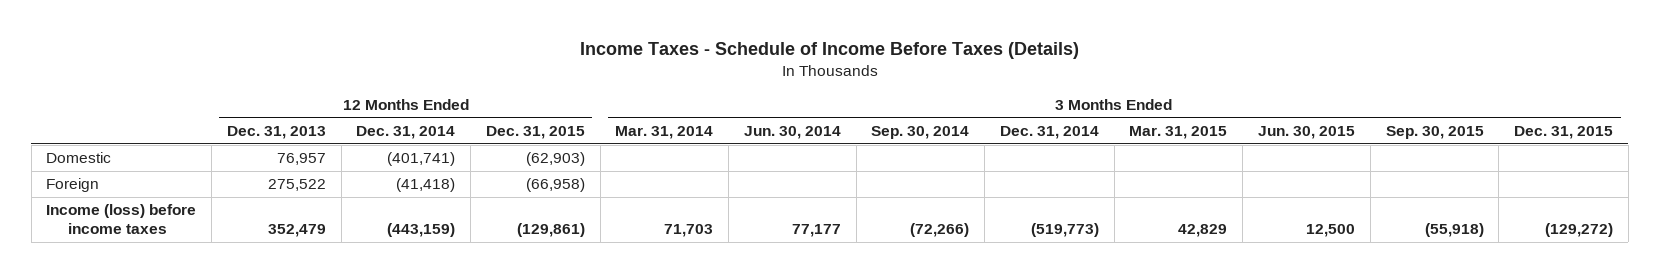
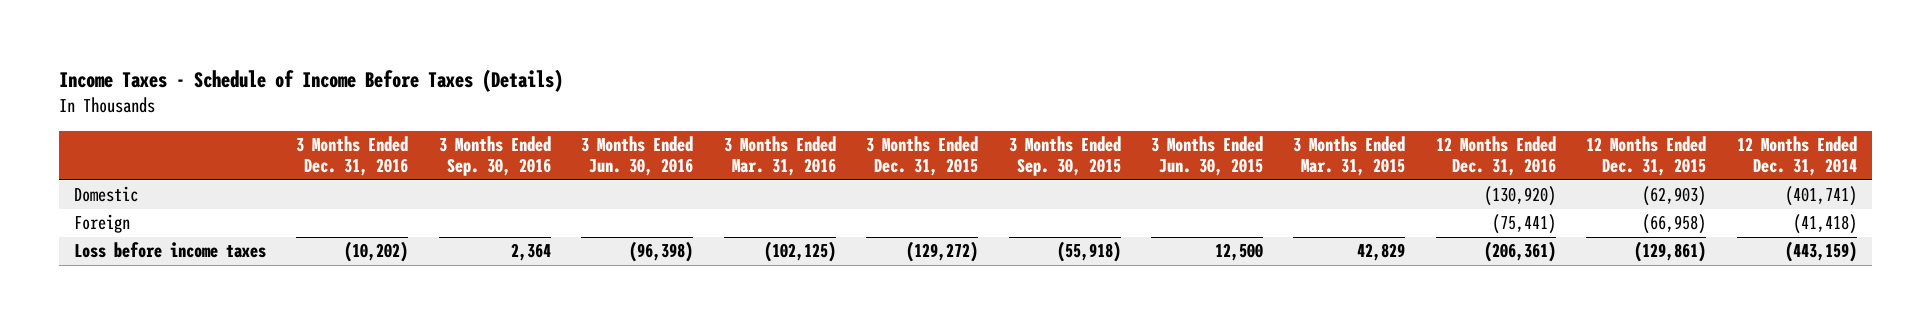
- | 12 Months Ended Dec. 31, 2013 | 12 Months Ended Dec. 31, 2014 | 12 Months Ended Dec. 31, 2015 | 3 Months Ended Mar. 31, 2014 | 3 Months Ended Jun. 30, 2014 | 3 Months Ended Sep. 30, 2014 | 3 Months Ended Dec. 31, 2014 | 3 Months Ended Mar. 31, 2015 | 3 Months Ended Jun. 30, 2015 | 3 Months Ended Sep. 30, 2015 | 3 Months Ended Dec. 31, 2015
+ | 3 Months Ended Dec. 31, 2016 | 3 Months Ended Sep. 30, 2016 | 3 Months Ended Jun. 30, 2016 | 3 Months Ended Mar. 31, 2016 | 3 Months Ended Dec. 31, 2015 | 3 Months Ended Sep. 30, 2015 | 3 Months Ended Jun. 30, 2015 | 3 Months Ended Mar. 31, 2015 | 12 Months Ended Dec. 31, 2016 | 12 Months Ended Dec. 31, 2015 | 12 Months Ended Dec. 31, 2014
- Income (loss) before income taxes | 352,479 | (443,159) | (129,861) | 71,703 | 77,177 | (72,266) | (519,773) | 42,829 | 12,500 | (55,918) | (129,272)
+ Loss before income taxes | (10,202) | 2,364 | (96,398) | (102,125) | (129,272) | (55,918) | 12,500 | 42,829 | (206,361) | (129,861) | (443,159)

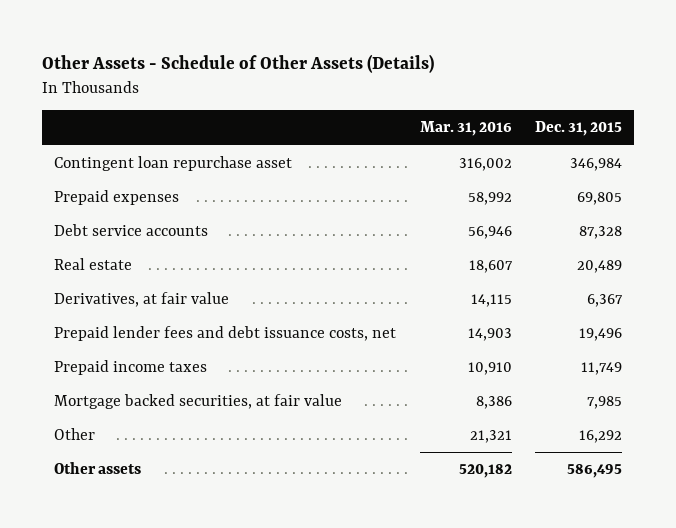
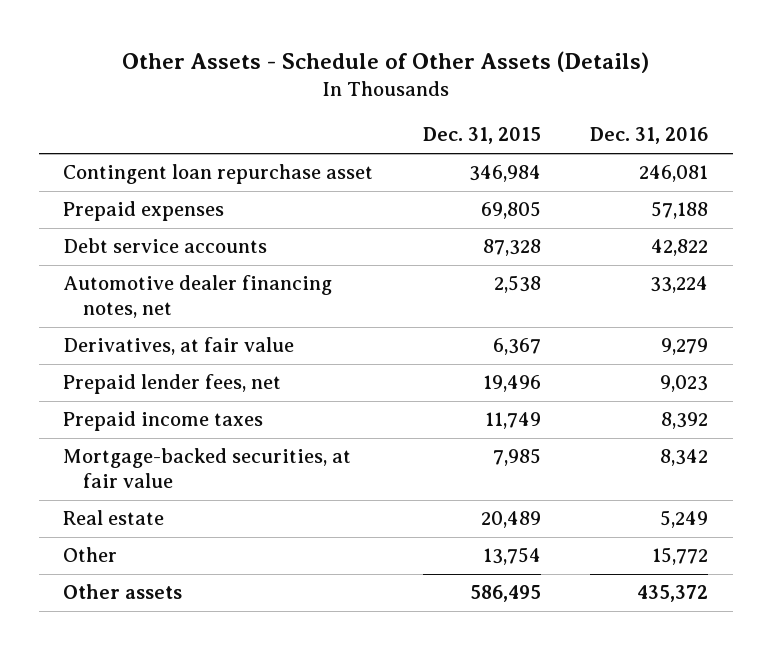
- | Mar. 31, 2016 | Dec. 31, 2015
+ | Dec. 31, 2015 | Dec. 31, 2016
+ Automotive dealer financing notes, net | 2,538 | 33,224
- Prepaid lender fees and debt issuance costs, net | 14,903 | 19,496
+ Prepaid lender fees, net | 19,496 | 9,023
- Mortgage backed securities, at fair value | 8,386 | 7,985
- Other | 21,321 | 16,292
+ Mortgage-backed securities, at fair value | 7,985 | 8,342
moved down: Real estate | 20,489 | 5,249
+ Other | 13,754 | 15,772

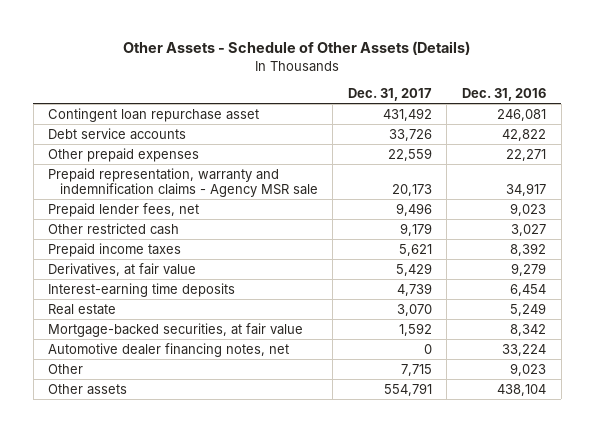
- | Dec. 31, 2015 | Dec. 31, 2016
+ | Dec. 31, 2017 | Dec. 31, 2016
- Prepaid expenses | 69,805 | 57,188
+ Other prepaid expenses | 22,559 | 22,271
+ Prepaid representation, warranty and indemnification claims - Agency MSR sale | 20,173 | 34,917
+ Other restricted cash | 9,179 | 3,027
moved down: Derivatives, at fair value | 5,429 | 9,279
+ Interest-earning time deposits | 4,739 | 6,454
- Other | 13,754 | 15,772
- Other assets | 586,495 | 435,372
moved down: Mortgage-backed securities, at fair value | 1,592 | 8,342
moved down: Automotive dealer financing notes, net | 0 | 33,224
+ Other | 7,715 | 9,023
+ Other assets | 554,791 | 438,104

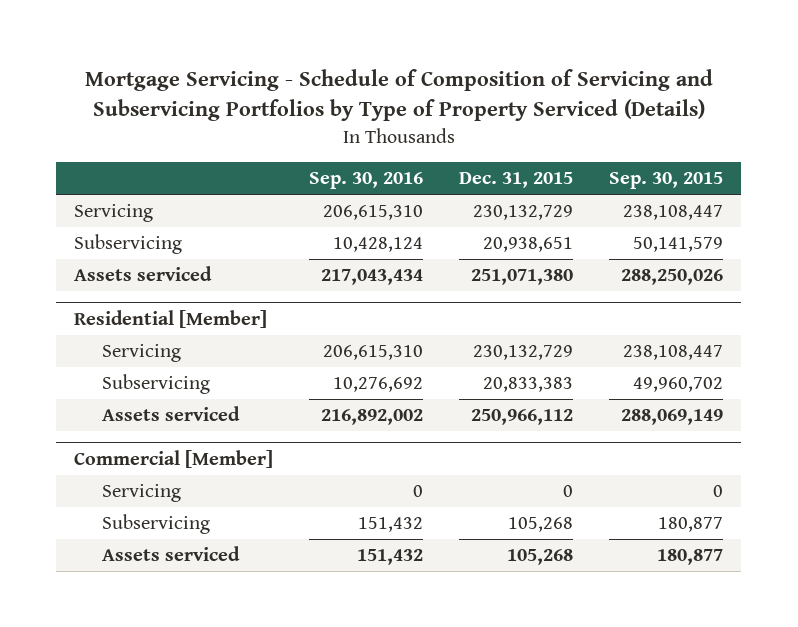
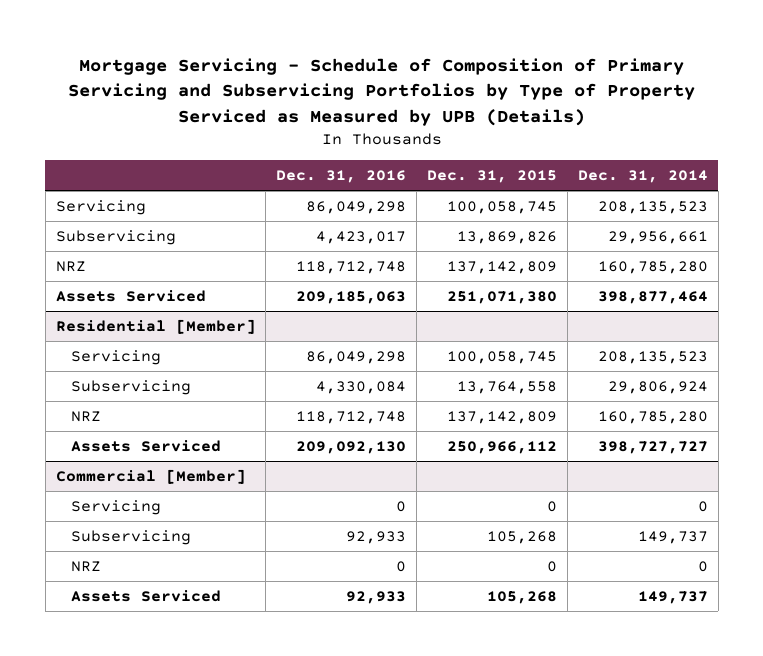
- Mortgage Servicing - Schedule of Composition of Servicing and Subservicing Portfolios by Type of Property Serviced (Details)
+ Mortgage Servicing - Schedule of Composition of Primary Servicing and Subservicing Portfolios by Type of Property Serviced as Measured by UPB (Details)
- | Sep. 30, 2016 | Dec. 31, 2015 | Sep. 30, 2015
+ | Dec. 31, 2016 | Dec. 31, 2015 | Dec. 31, 2014
- Servicing | 206,615,310 | 230,132,729 | 238,108,447
- Subservicing | 10,428,124 | 20,938,651 | 50,141,579
- Assets serviced | 217,043,434 | 251,071,380 | 288,250,026
+ Servicing | 86,049,298 | 100,058,745 | 208,135,523
+ Subservicing | 4,423,017 | 13,869,826 | 29,956,661
+ NRZ | 118,712,748 | 137,142,809 | 160,785,280
+ Assets Serviced | 209,185,063 | 251,071,380 | 398,877,464
@ Residential [Member]
- Servicing | 206,615,310 | 230,132,729 | 238,108,447
- Subservicing | 10,276,692 | 20,833,383 | 49,960,702
- Assets serviced | 216,892,002 | 250,966,112 | 288,069,149
+ Servicing | 86,049,298 | 100,058,745 | 208,135,523
+ Subservicing | 4,330,084 | 13,764,558 | 29,806,924
+ NRZ | 118,712,748 | 137,142,809 | 160,785,280
+ Assets Serviced | 209,092,130 | 250,966,112 | 398,727,727
@ Commercial [Member]
- Assets serviced | 151,432 | 105,268 | 180,877
+ NRZ | 0 | 0 | 0
+ Assets Serviced | 92,933 | 105,268 | 149,737

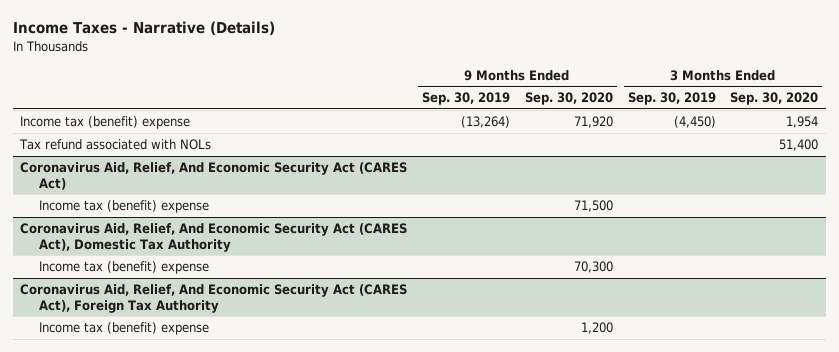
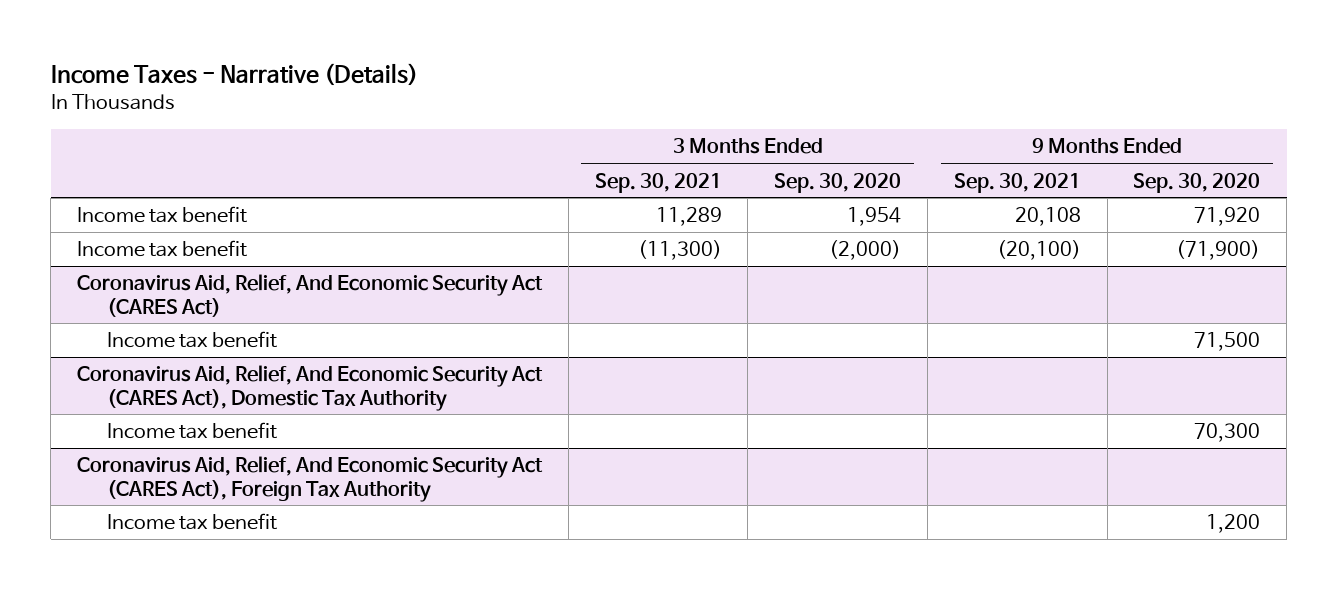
- | 9 Months Ended Sep. 30, 2019 | 9 Months Ended Sep. 30, 2020 | 3 Months Ended Sep. 30, 2019 | 3 Months Ended Sep. 30, 2020
+ | 3 Months Ended Sep. 30, 2021 | 3 Months Ended Sep. 30, 2020 | 9 Months Ended Sep. 30, 2021 | 9 Months Ended Sep. 30, 2020
- Income tax (benefit) expense | (13,264) | 71,920 | (4,450) | 1,954
- Tax refund associated with NOLs | | | | 51,400
+ Income tax benefit | 11,289 | 1,954 | 20,108 | 71,920
+ Income tax benefit | (11,300) | (2,000) | (20,100) | (71,900)
@ Coronavirus Aid, Relief, And Economic Security Act (CARES Act)
- Income tax (benefit) expense | | 71,500 | |
+ Income tax benefit | | | | 71,500
@ Coronavirus Aid, Relief, And Economic Security Act (CARES Act), Domestic Tax Authority
- Income tax (benefit) expense | | 70,300 | |
+ Income tax benefit | | | | 70,300
@ Coronavirus Aid, Relief, And Economic Security Act (CARES Act), Foreign Tax Authority
- Income tax (benefit) expense | | 1,200 | |
+ Income tax benefit | | | | 1,200

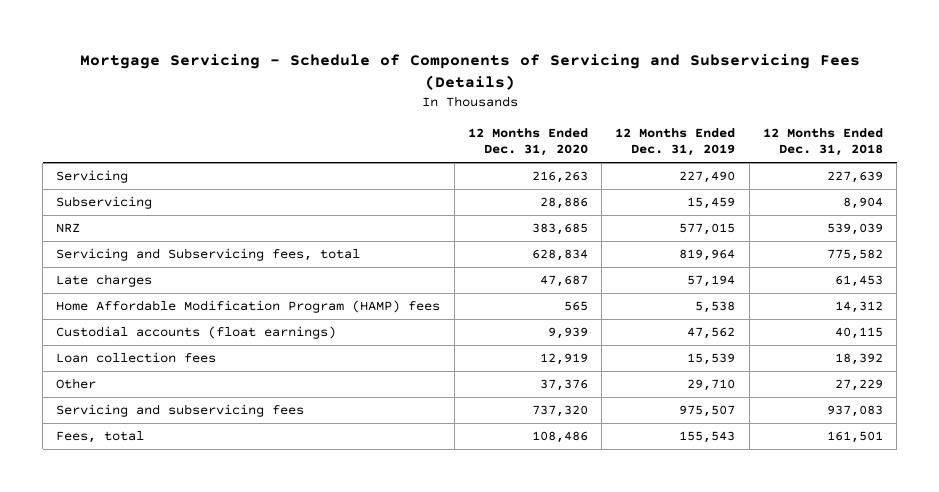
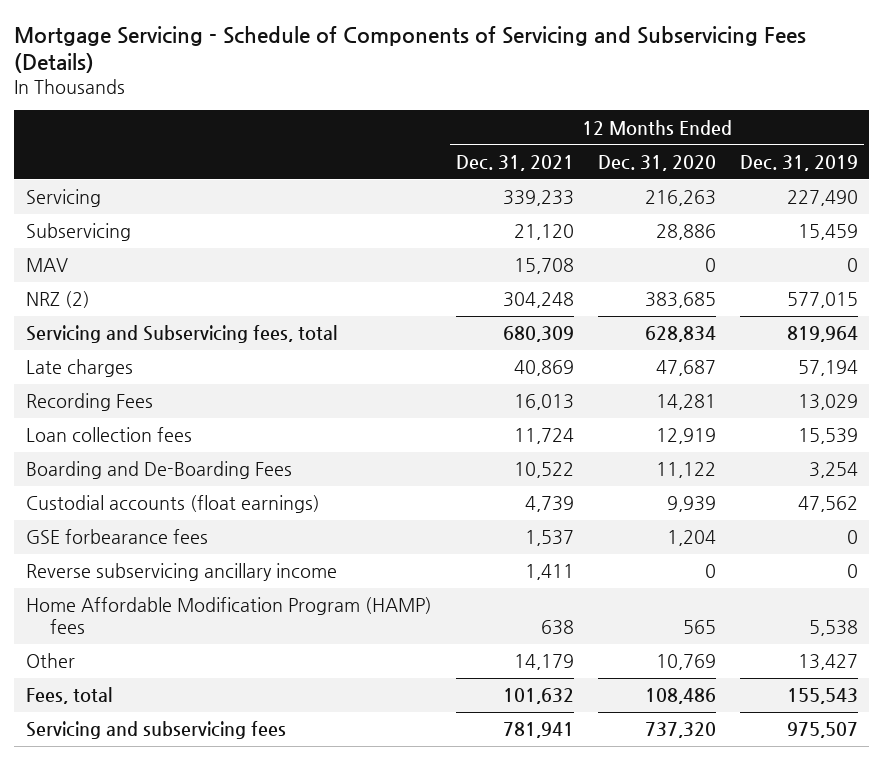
- | 12 Months Ended Dec. 31, 2020 | 12 Months Ended Dec. 31, 2019 | 12 Months Ended Dec. 31, 2018
+ | 12 Months Ended Dec. 31, 2021 | 12 Months Ended Dec. 31, 2020 | 12 Months Ended Dec. 31, 2019
- NRZ | 383,685 | 577,015 | 539,039
+ MAV | 15,708 | 0 | 0
+ NRZ (2) | 304,248 | 383,685 | 577,015
+ Recording Fees | 16,013 | 14,281 | 13,029
- Other | 37,376 | 29,710 | 27,229
+ Boarding and De-Boarding Fees | 10,522 | 11,122 | 3,254
moved down: Custodial accounts (float earnings) | 4,739 | 9,939 | 47,562
+ GSE forbearance fees | 1,537 | 1,204 | 0
+ Reverse subservicing ancillary income | 1,411 | 0 | 0
moved down: Home Affordable Modification Program (HAMP) fees | 638 | 565 | 5,538
+ Other | 14,179 | 10,769 | 13,427
moved down: Servicing and subservicing fees | 781,941 | 737,320 | 975,507

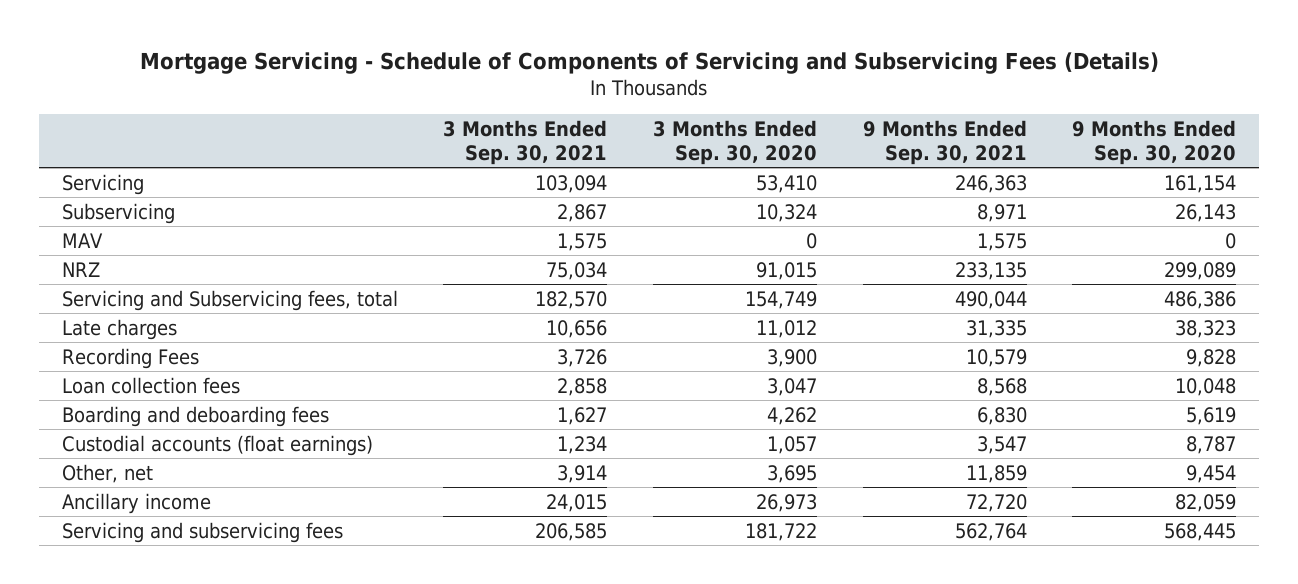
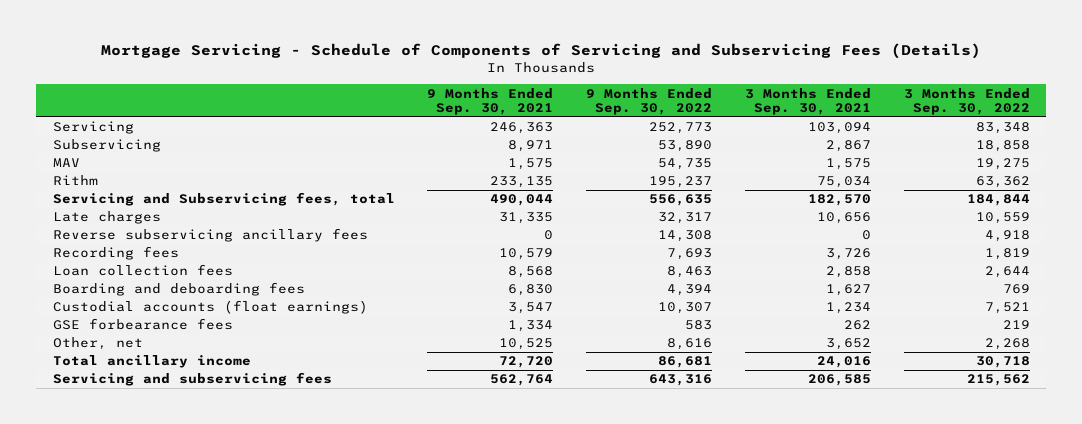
- | 3 Months Ended Sep. 30, 2021 | 3 Months Ended Sep. 30, 2020 | 9 Months Ended Sep. 30, 2021 | 9 Months Ended Sep. 30, 2020
+ | 9 Months Ended Sep. 30, 2021 | 9 Months Ended Sep. 30, 2022 | 3 Months Ended Sep. 30, 2021 | 3 Months Ended Sep. 30, 2022
- NRZ | 75,034 | 91,015 | 233,135 | 299,089
+ Rithm | 233,135 | 195,237 | 75,034 | 63,362
- Recording Fees | 3,726 | 3,900 | 10,579 | 9,828
+ Reverse subservicing ancillary fees | 0 | 14,308 | 0 | 4,918
+ Recording fees | 10,579 | 7,693 | 3,726 | 1,819
- Other, net | 3,914 | 3,695 | 11,859 | 9,454
- Ancillary income | 24,015 | 26,973 | 72,720 | 82,059
+ GSE forbearance fees | 1,334 | 583 | 262 | 219
+ Other, net | 10,525 | 8,616 | 3,652 | 2,268
+ Total ancillary income | 72,720 | 86,681 | 24,016 | 30,718

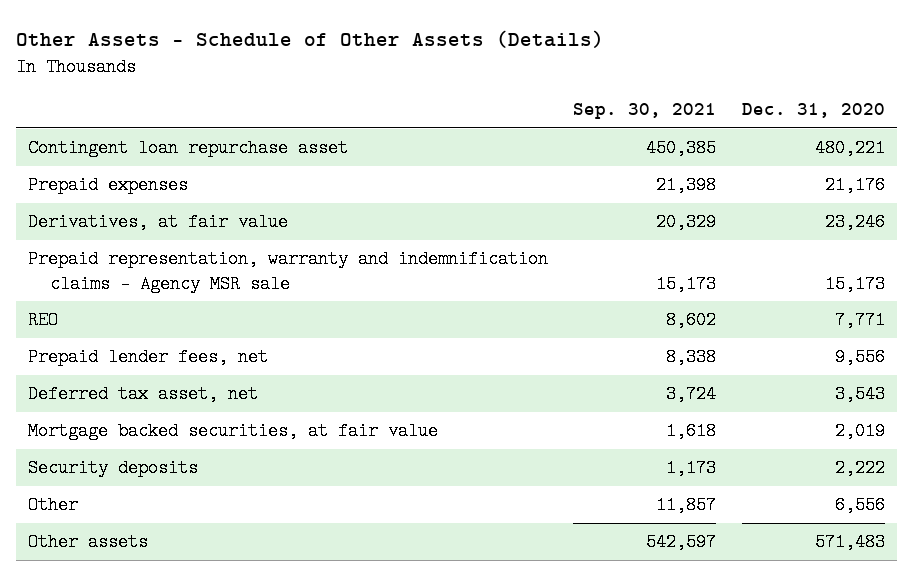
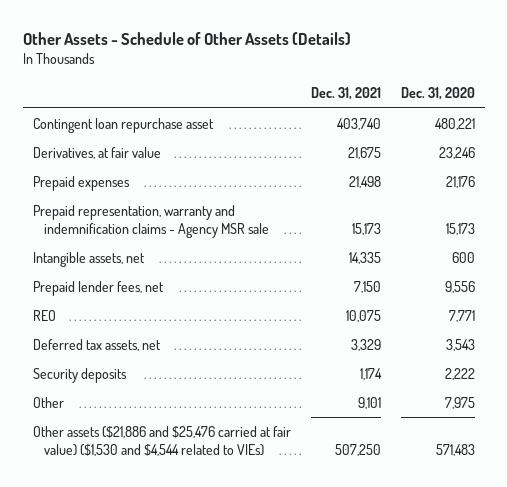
- | Sep. 30, 2021 | Dec. 31, 2020
+ | Dec. 31, 2021 | Dec. 31, 2020
moved down: Prepaid expenses | 21,498 | 21,176
+ Intangible assets, net | 14,335 | 600
- Deferred tax asset, net | 3,724 | 3,543
- Mortgage backed securities, at fair value | 1,618 | 2,019
moved down: REO | 10,075 | 7,771
+ Deferred tax assets, net | 3,329 | 3,543
- Other | 11,857 | 6,556
- Other assets | 542,597 | 571,483
+ Other | 9,101 | 7,975
+ Other assets ($21,886 and $25,476 carried at fair value) ($1,530 and $4,544 related to VIEs) | 507,250 | 571,483

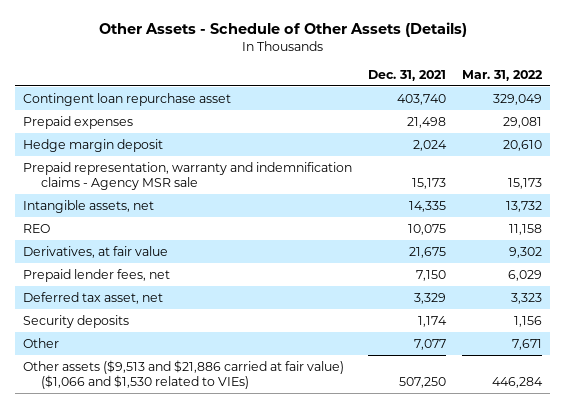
- | Dec. 31, 2021 | Dec. 31, 2020
+ | Dec. 31, 2021 | Mar. 31, 2022
+ Hedge margin deposit | 2,024 | 20,610
- Deferred tax assets, net | 3,329 | 3,543
moved down: Derivatives, at fair value | 21,675 | 9,302
moved down: Prepaid lender fees, net | 7,150 | 6,029
+ Deferred tax asset, net | 3,329 | 3,323
- Other | 9,101 | 7,975
- Other assets ($21,886 and $25,476 carried at fair value) ($1,530 and $4,544 related to VIEs) | 507,250 | 571,483
+ Other | 7,077 | 7,671
+ Other assets ($9,513 and $21,886 carried at fair value) ($1,066 and $1,530 related to VIEs) | 507,250 | 446,284

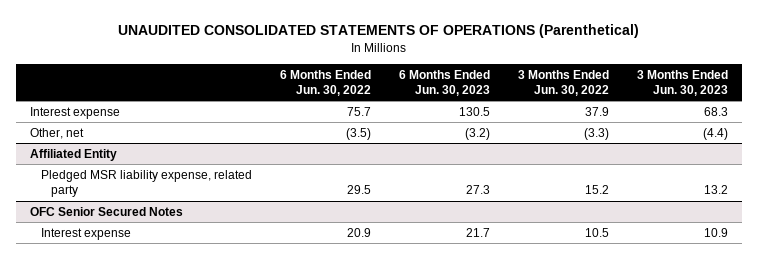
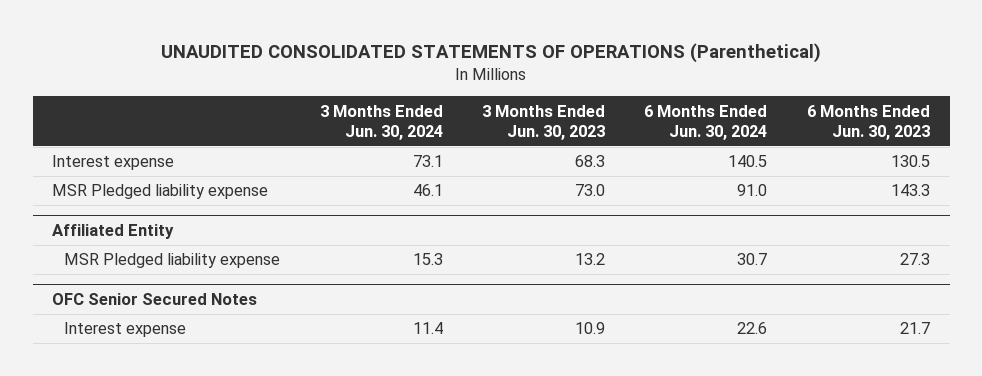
- | 6 Months Ended Jun. 30, 2022 | 6 Months Ended Jun. 30, 2023 | 3 Months Ended Jun. 30, 2022 | 3 Months Ended Jun. 30, 2023
+ | 3 Months Ended Jun. 30, 2024 | 3 Months Ended Jun. 30, 2023 | 6 Months Ended Jun. 30, 2024 | 6 Months Ended Jun. 30, 2023
- Other, net | (3.5) | (3.2) | (3.3) | (4.4)
+ MSR Pledged liability expense | 46.1 | 73.0 | 91.0 | 143.3
@ Affiliated Entity
- Pledged MSR liability expense, related party | 29.5 | 27.3 | 15.2 | 13.2
+ MSR Pledged liability expense | 15.3 | 13.2 | 30.7 | 27.3

